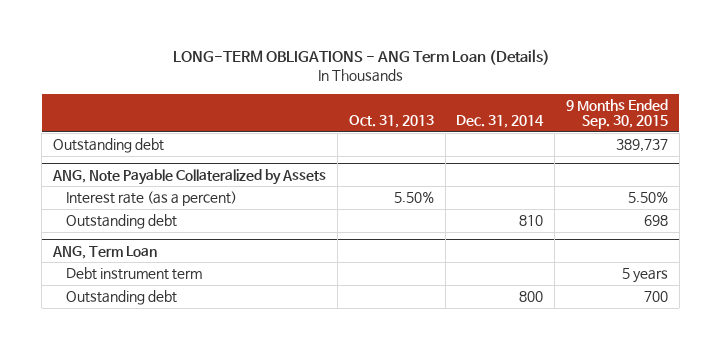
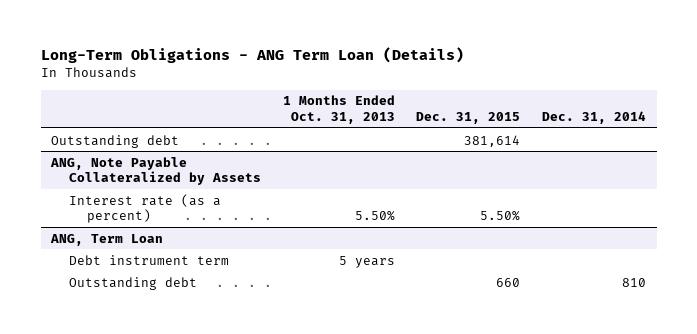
- LONG-TERM OBLIGATIONS - ANG Term Loan (Details)
+ Long-Term Obligations - ANG Term Loan (Details)
- | Oct. 31, 2013 | Dec. 31, 2014 | 9 Months Ended Sep. 30, 2015
+ | 1 Months Ended Oct. 31, 2013 | Dec. 31, 2015 | Dec. 31, 2014
@ ANG, Note Payable Collateralized by Assets
- Outstanding debt | | 810 | 698
@ ANG, Term Loan
- Outstanding debt | | 800 | 700
+ Outstanding debt | | 660 | 810

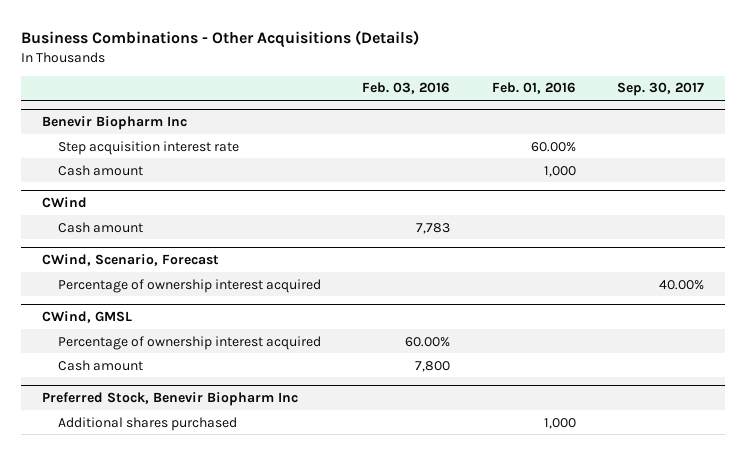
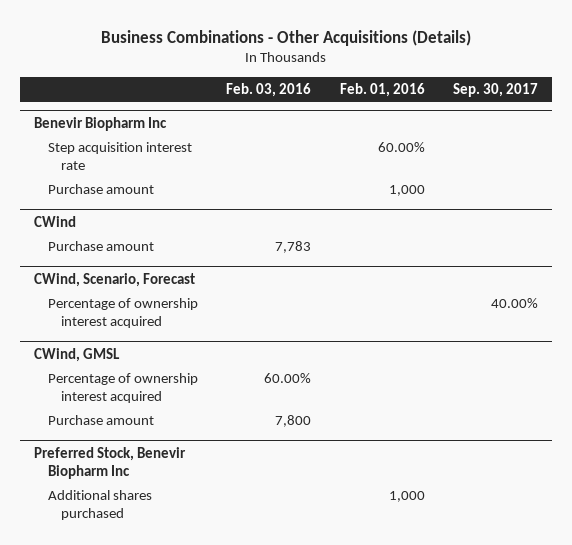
@ Benevir Biopharm Inc
- Cash amount | | 1,000 |
+ Purchase amount | | 1,000 |
@ CWind
- Cash amount | 7,783 | |
+ Purchase amount | 7,783 | |
@ CWind, GMSL
- Cash amount | 7,800 | |
+ Purchase amount | 7,800 | |

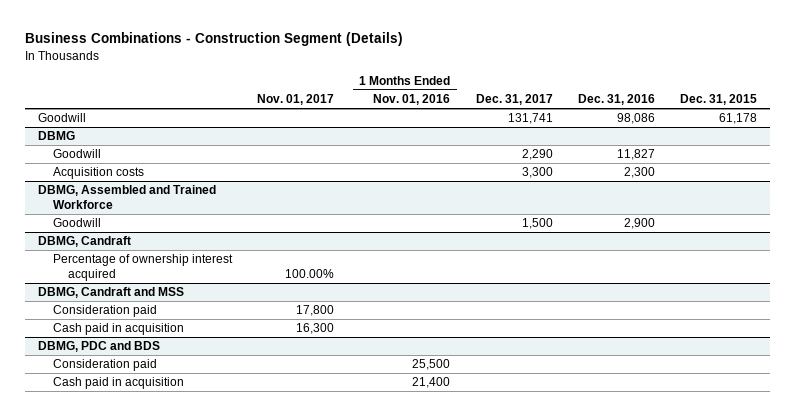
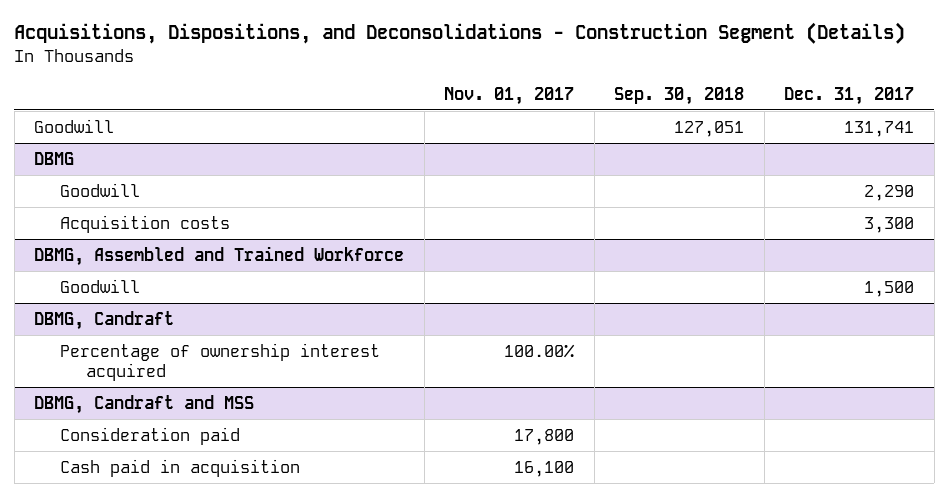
- Business Combinations - Construction Segment (Details)
+ Acquisitions, Dispositions, and Deconsolidations - Construction Segment (Details)
- | Nov. 01, 2017 | 1 Months Ended Nov. 01, 2016 | Dec. 31, 2017 | Dec. 31, 2016 | Dec. 31, 2015
+ | Nov. 01, 2017 | Sep. 30, 2018 | Dec. 31, 2017
@ DBMG, Candraft and MSS
- Cash paid in acquisition | 16,300 | | | |
- DBMG, PDC and BDS
- Consideration paid | | 25,500 | | |
- Cash paid in acquisition | | 21,400 | | |
@ DBMG, Candraft and MSS
+ Cash paid in acquisition | 16,100 | |

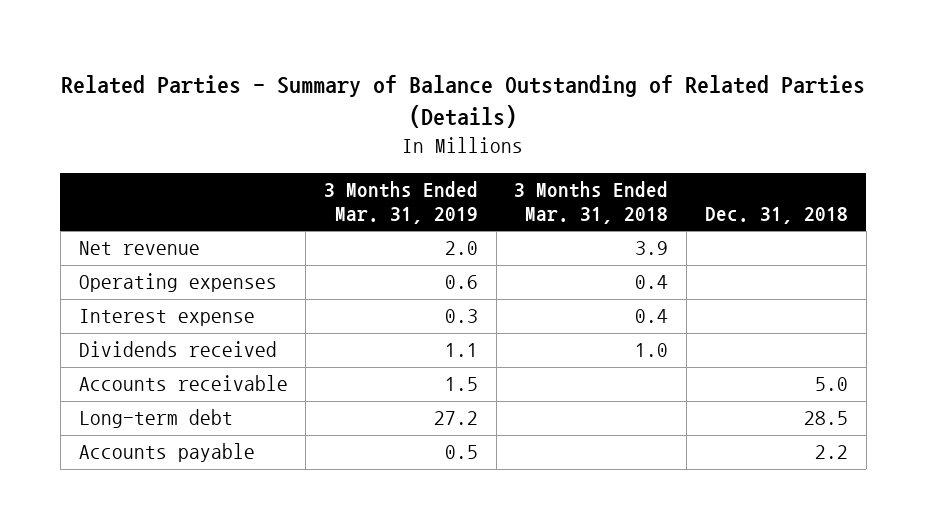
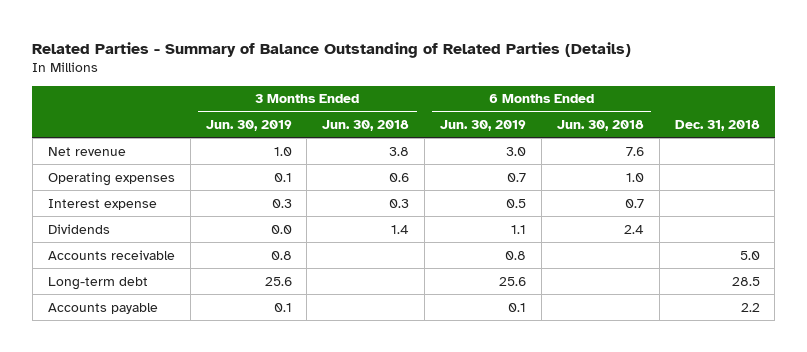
- | 3 Months Ended Mar. 31, 2019 | 3 Months Ended Mar. 31, 2018 | Dec. 31, 2018
+ | 3 Months Ended Jun. 30, 2019 | 3 Months Ended Jun. 30, 2018 | 6 Months Ended Jun. 30, 2019 | 6 Months Ended Jun. 30, 2018 | Dec. 31, 2018
- Dividends received | 1.1 | 1.0 |
+ Dividends | 0.0 | 1.4 | 1.1 | 2.4 |

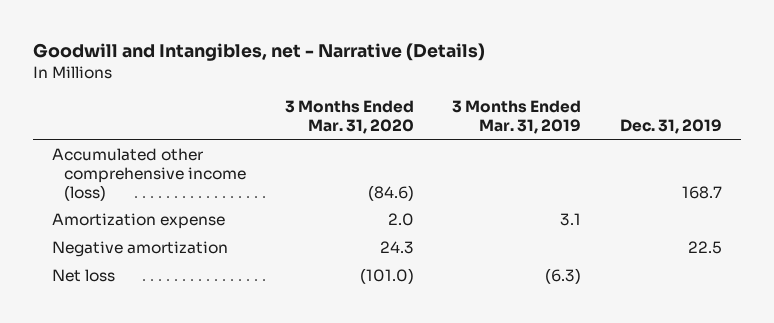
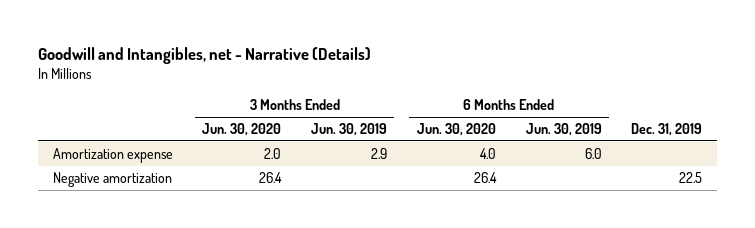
- | 3 Months Ended Mar. 31, 2020 | 3 Months Ended Mar. 31, 2019 | Dec. 31, 2019
+ | 3 Months Ended Jun. 30, 2020 | 3 Months Ended Jun. 30, 2019 | 6 Months Ended Jun. 30, 2020 | 6 Months Ended Jun. 30, 2019 | Dec. 31, 2019
- Accumulated other comprehensive income (loss) | (84.6) | | 168.7
- Net loss | (101.0) | (6.3) |

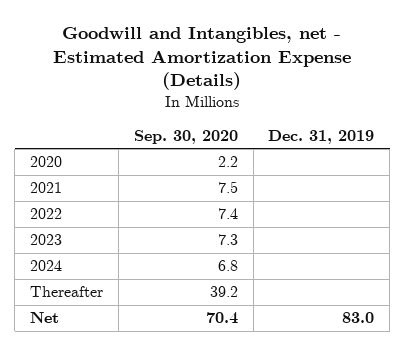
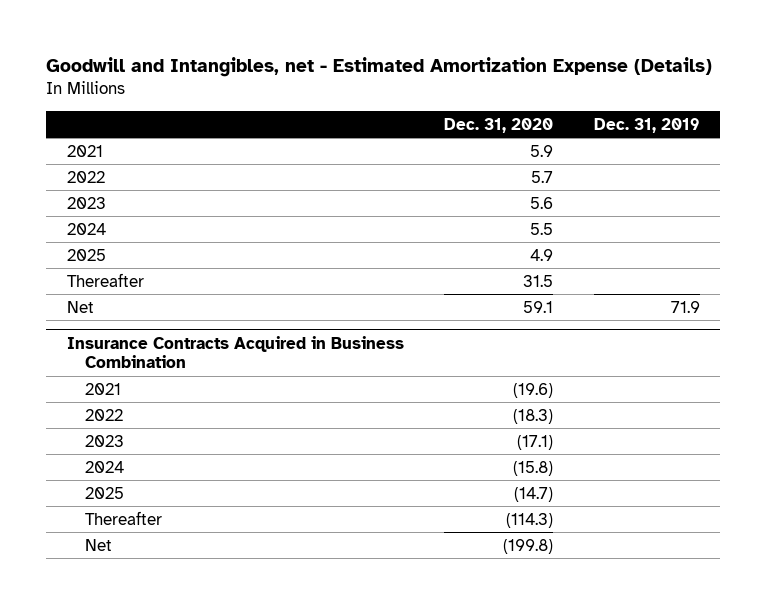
- | Sep. 30, 2020 | Dec. 31, 2019
+ | Dec. 31, 2020 | Dec. 31, 2019
- 2020 | 2.2 |
+ 2025 | 4.9 |
- Net | 70.4 | 83.0
+ Net | 59.1 | 71.9
+ Insurance Contracts Acquired in Business Combination
+ 2021 | (19.6) |
+ 2022 | (18.3) |
+ 2023 | (17.1) |
+ 2024 | (15.8) |
+ 2025 | (14.7) |
+ Thereafter | (114.3) |
+ Net | (199.8) |

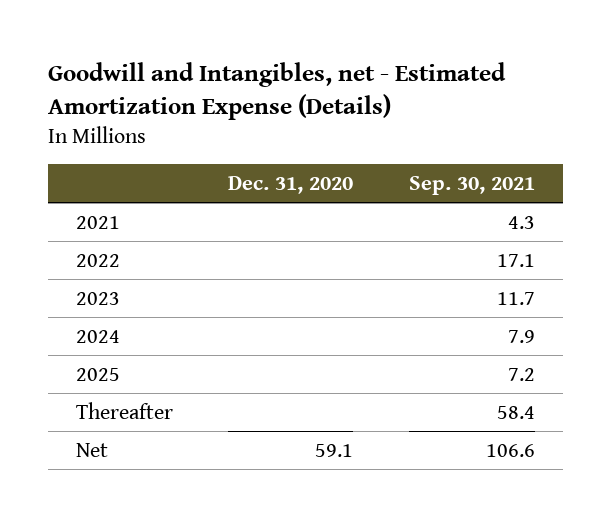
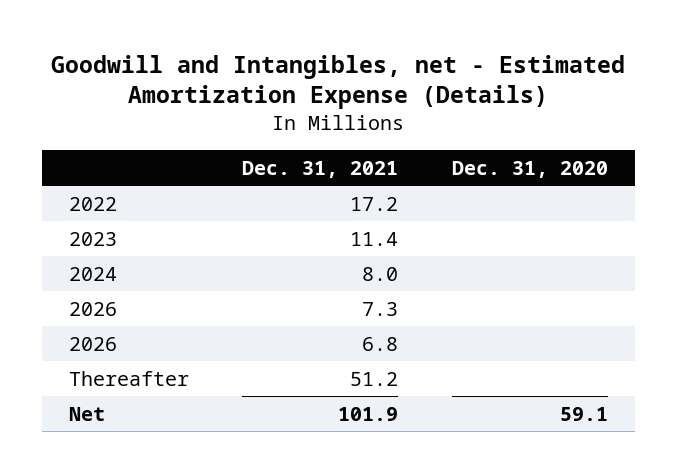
- | Dec. 31, 2020 | Sep. 30, 2021
+ | Dec. 31, 2021 | Dec. 31, 2020
- 2021 | | 4.3
- 2025 | | 7.2
+ 2026 | 7.3 |
+ 2026 | 6.8 |

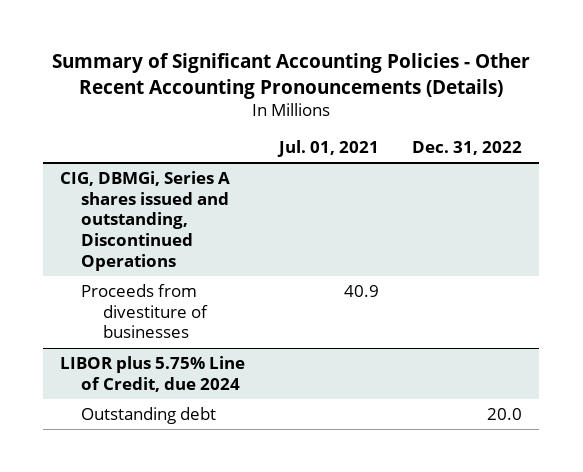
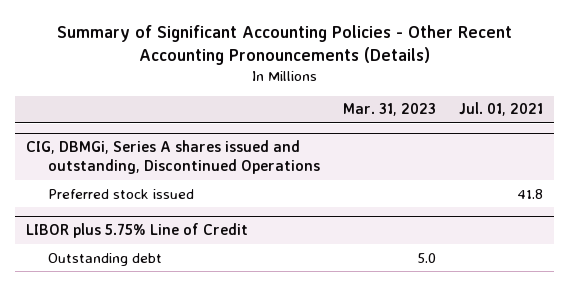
- | Jul. 01, 2021 | Dec. 31, 2022
+ | Mar. 31, 2023 | Jul. 01, 2021
@ CIG, DBMGi, Series A shares issued and outstanding, Discontinued Operations
- Proceeds from divestiture of businesses | 40.9 |
- LIBOR plus 5.75% Line of Credit, due 2024
@ CIG, DBMGi, Series A shares issued and outstanding, Discontinued Operations
+ Preferred stock issued | | 41.8
+ LIBOR plus 5.75% Line of Credit

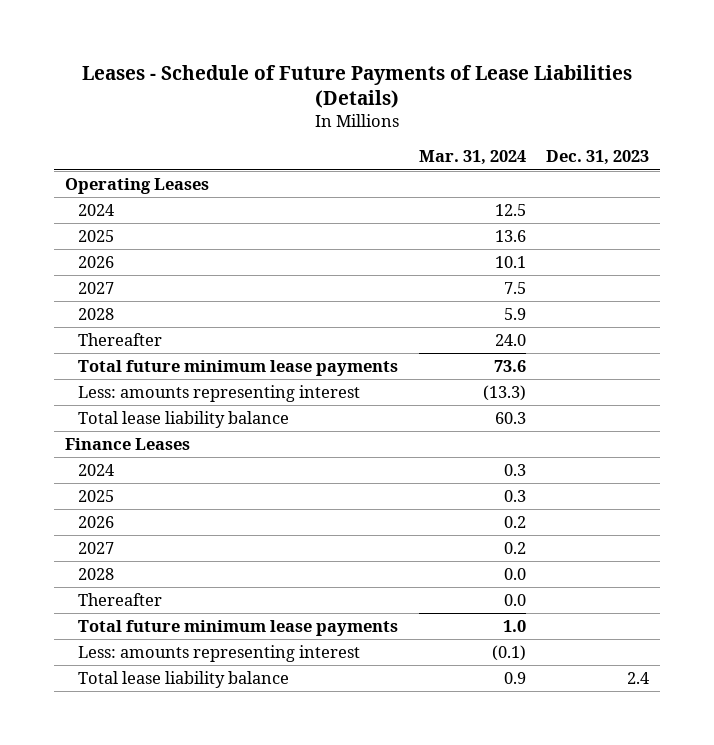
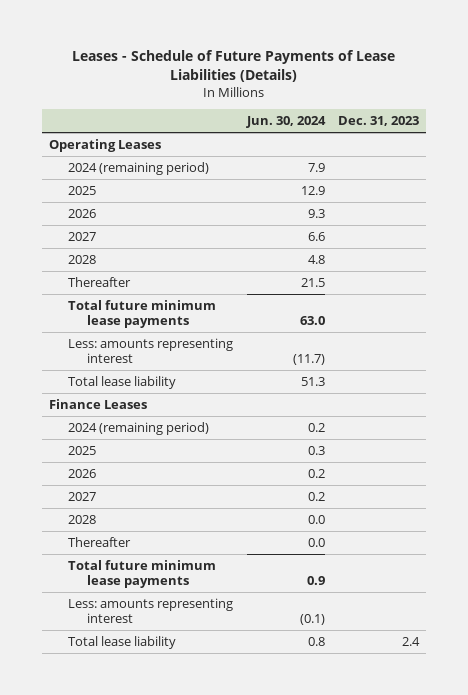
- | Mar. 31, 2024 | Dec. 31, 2023
+ | Jun. 30, 2024 | Dec. 31, 2023
- 2024 | 12.5 |
+ 2024 (remaining period) | 7.9 |
- Total lease liability balance | 60.3 |
+ Total lease liability | 51.3 |
- 2024 | 0.3 |
+ 2024 (remaining period) | 0.2 |
- Total lease liability balance | 0.9 | 2.4
+ Total lease liability | 0.8 | 2.4

